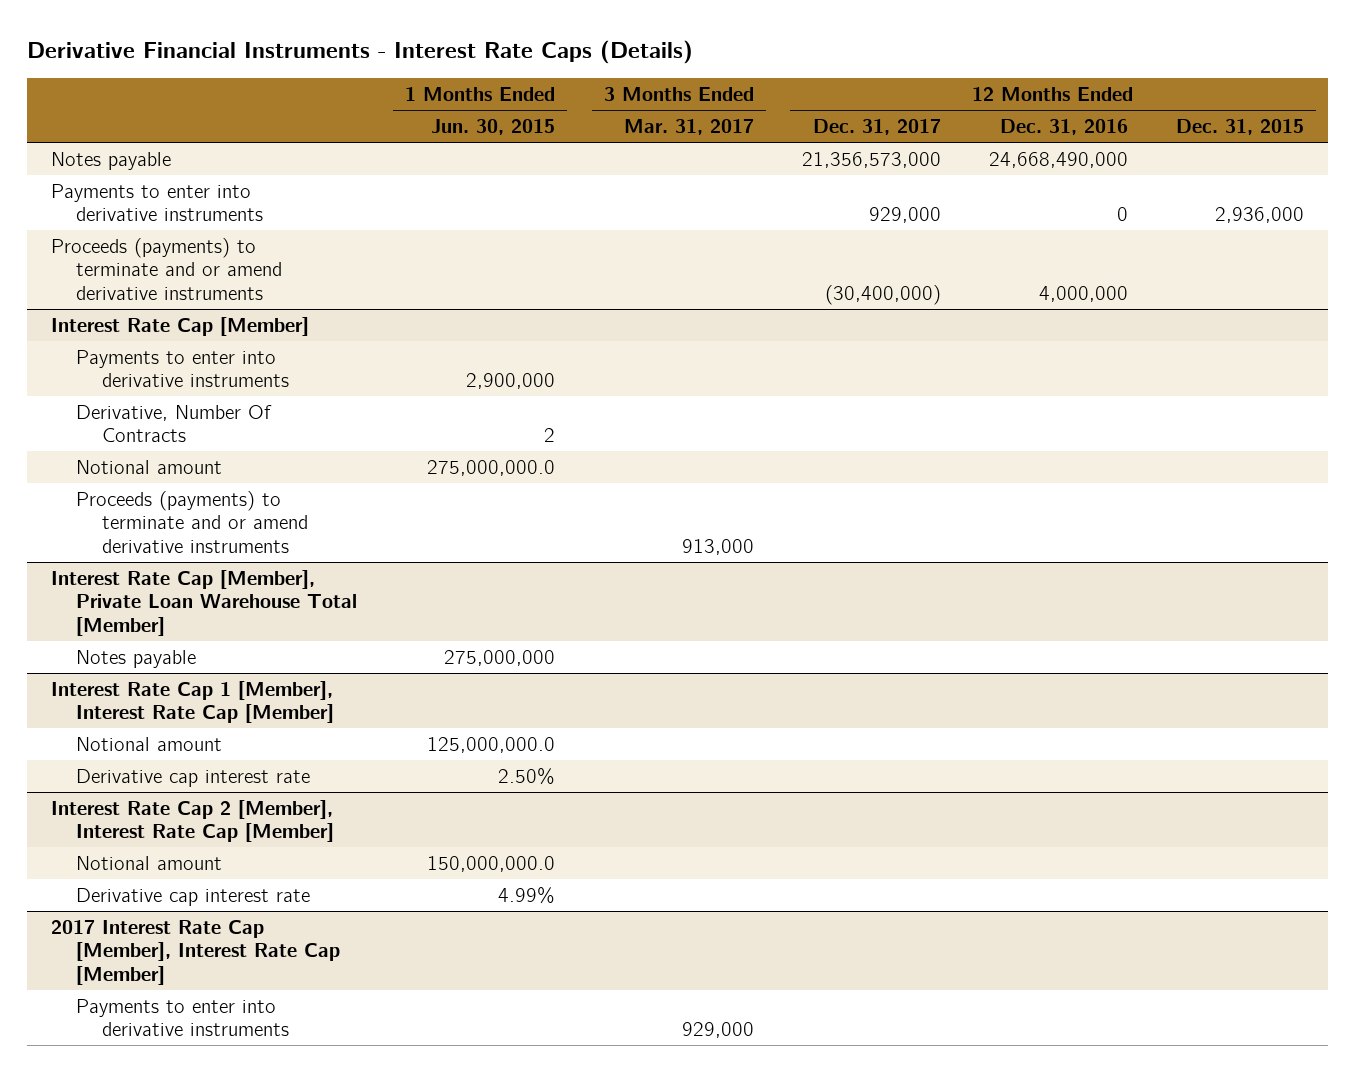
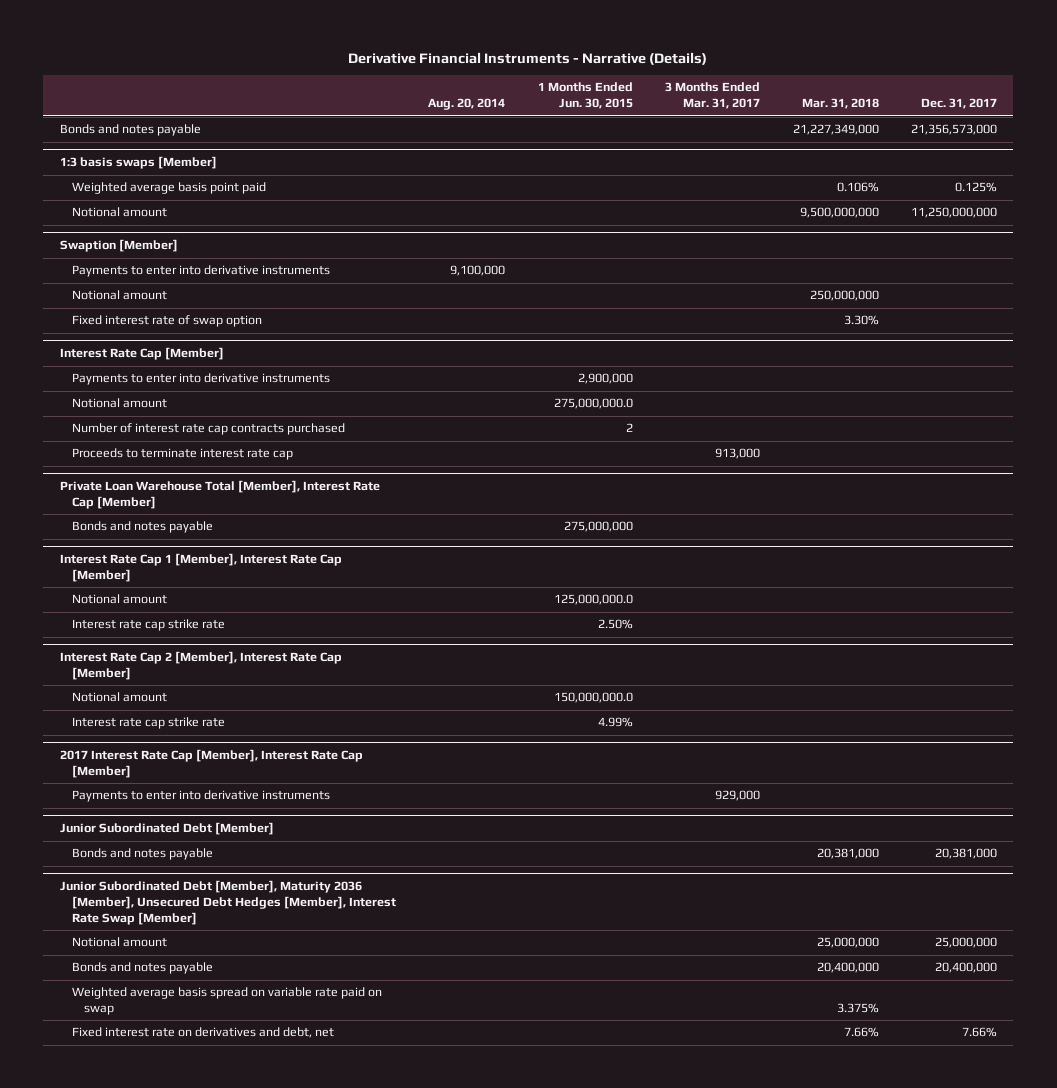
- Derivative Financial Instruments - Interest Rate Caps (Details)
+ Derivative Financial Instruments - Narrative (Details)
- | 1 Months Ended Jun. 30, 2015 | 3 Months Ended Mar. 31, 2017 | 12 Months Ended Dec. 31, 2017 | 12 Months Ended Dec. 31, 2016 | 12 Months Ended Dec. 31, 2015
+ | Aug. 20, 2014 | 1 Months Ended Jun. 30, 2015 | 3 Months Ended Mar. 31, 2017 | Mar. 31, 2018 | Dec. 31, 2017
- Notes payable | | | 21,356,573,000 | 24,668,490,000 |
- Payments to enter into derivative instruments | | | 929,000 | 0 | 2,936,000
- Proceeds (payments) to terminate and or amend derivative instruments | | | (30,400,000) | 4,000,000 |
+ Bonds and notes payable | | | | 21,227,349,000 | 21,356,573,000
+ 1:3 basis swaps [Member]
+ Weighted average basis point paid | | | | 0.106% | 0.125%
+ Notional amount | | | | 9,500,000,000 | 11,250,000,000
+ Swaption [Member]
+ Payments to enter into derivative instruments | 9,100,000 | | | |
+ Notional amount | | | | 250,000,000 |
+ Fixed interest rate of swap option | | | | 3.30% |
@ Interest Rate Cap [Member]
- Derivative, Number Of Contracts | 2 | | | |
- Proceeds (payments) to terminate and or amend derivative instruments | | 913,000 | | |
- Interest Rate Cap [Member], Private Loan Warehouse Total [Member]
- Notes payable | 275,000,000 | | | |
@ Interest Rate Cap [Member]
+ Number of interest rate cap contracts purchased | | 2 | | |
+ Proceeds to terminate interest rate cap | | | 913,000 | |
+ Private Loan Warehouse Total [Member], Interest Rate Cap [Member]
+ Bonds and notes payable | | 275,000,000 | | |
@ Interest Rate Cap 1 [Member], Interest Rate Cap [Member]
- Derivative cap interest rate | 2.50% | | | |
+ Interest rate cap strike rate | | 2.50% | | |
@ Interest Rate Cap 2 [Member], Interest Rate Cap [Member]
- Derivative cap interest rate | 4.99% | | | |
+ Interest rate cap strike rate | | 4.99% | | |
+ Junior Subordinated Debt [Member]
+ Bonds and notes payable | | | | 20,381,000 | 20,381,000
+ Junior Subordinated Debt [Member], Maturity 2036 [Member], Unsecured Debt Hedges [Member], Interest Rate Swap [Member]
+ Notional amount | | | | 25,000,000 | 25,000,000
+ Bonds and notes payable | | | | 20,400,000 | 20,400,000
+ Weighted average basis spread on variable rate paid on swap | | | | 3.375% |
+ Fixed interest rate on derivatives and debt, net | | | | 7.66% | 7.66%

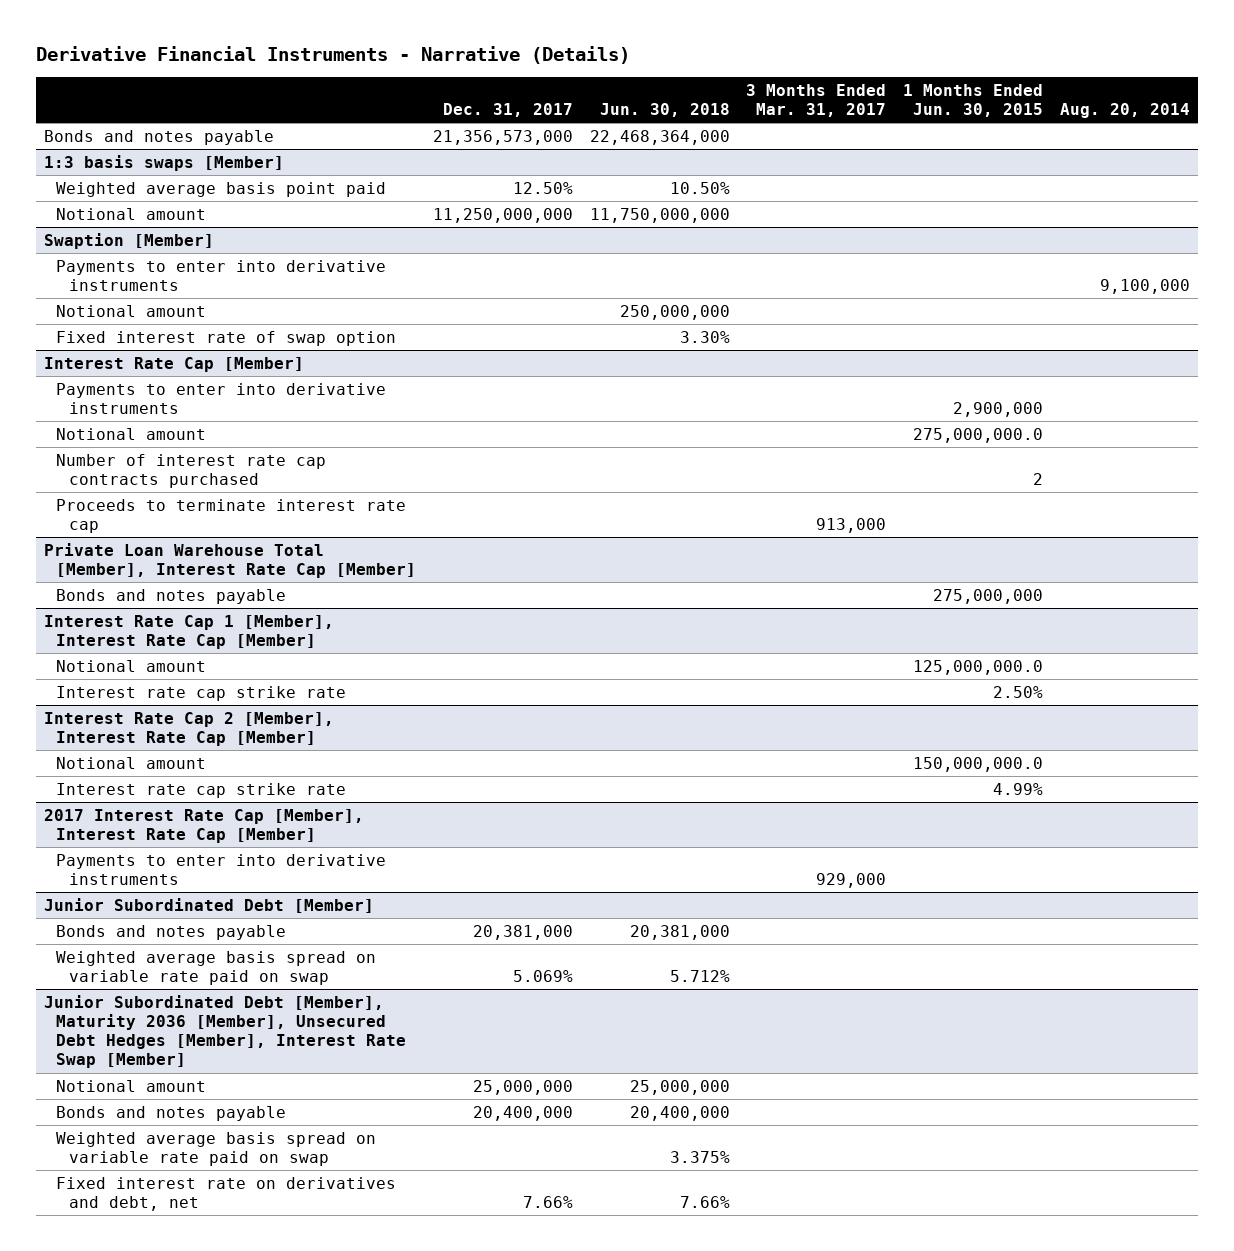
- | Aug. 20, 2014 | 1 Months Ended Jun. 30, 2015 | 3 Months Ended Mar. 31, 2017 | Mar. 31, 2018 | Dec. 31, 2017
+ | Dec. 31, 2017 | Jun. 30, 2018 | 3 Months Ended Mar. 31, 2017 | 1 Months Ended Jun. 30, 2015 | Aug. 20, 2014
@ 1:3 basis swaps [Member]
- Weighted average basis point paid | | | | 0.106% | 0.125%
+ Weighted average basis point paid | 12.50% | 10.50% | | |
@ Junior Subordinated Debt [Member]
+ Weighted average basis spread on variable rate paid on swap | 5.069% | 5.712% | | |

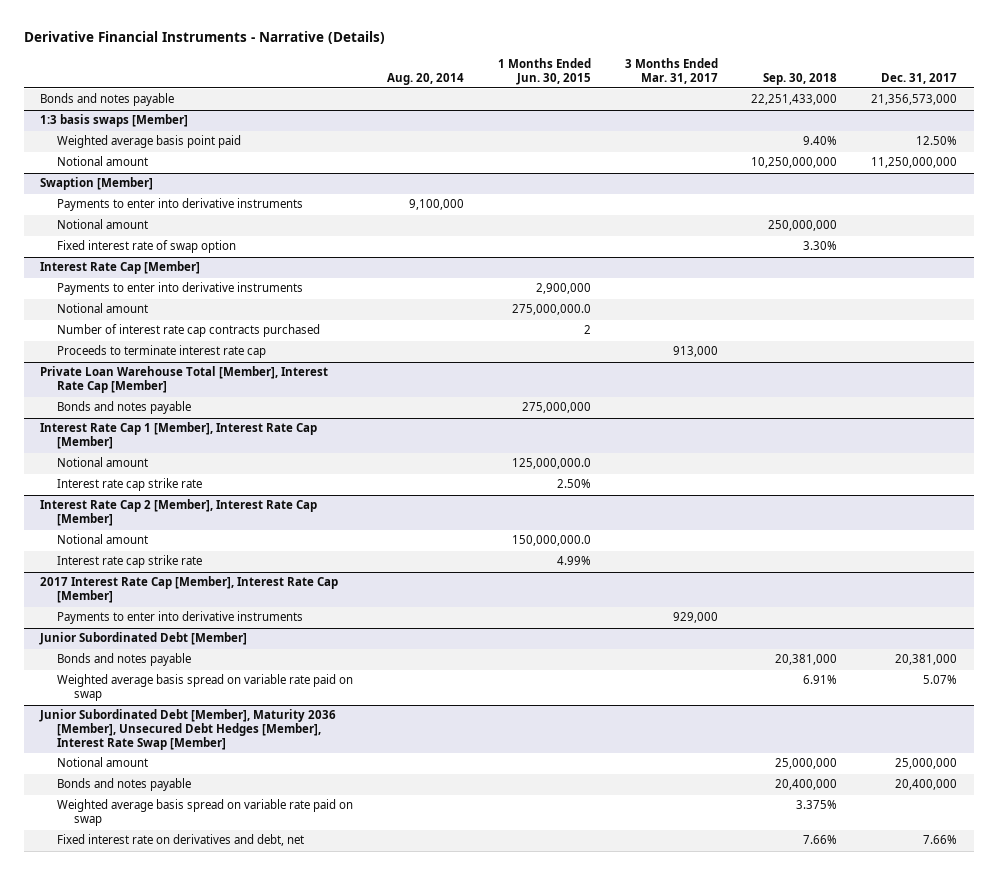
- | Dec. 31, 2017 | Jun. 30, 2018 | 3 Months Ended Mar. 31, 2017 | 1 Months Ended Jun. 30, 2015 | Aug. 20, 2014
+ | Aug. 20, 2014 | 1 Months Ended Jun. 30, 2015 | 3 Months Ended Mar. 31, 2017 | Sep. 30, 2018 | Dec. 31, 2017
@ Junior Subordinated Debt [Member]
- Weighted average basis spread on variable rate paid on swap | 5.069% | 5.712% | | |
+ Weighted average basis spread on variable rate paid on swap | | | | 6.91% | 5.07%

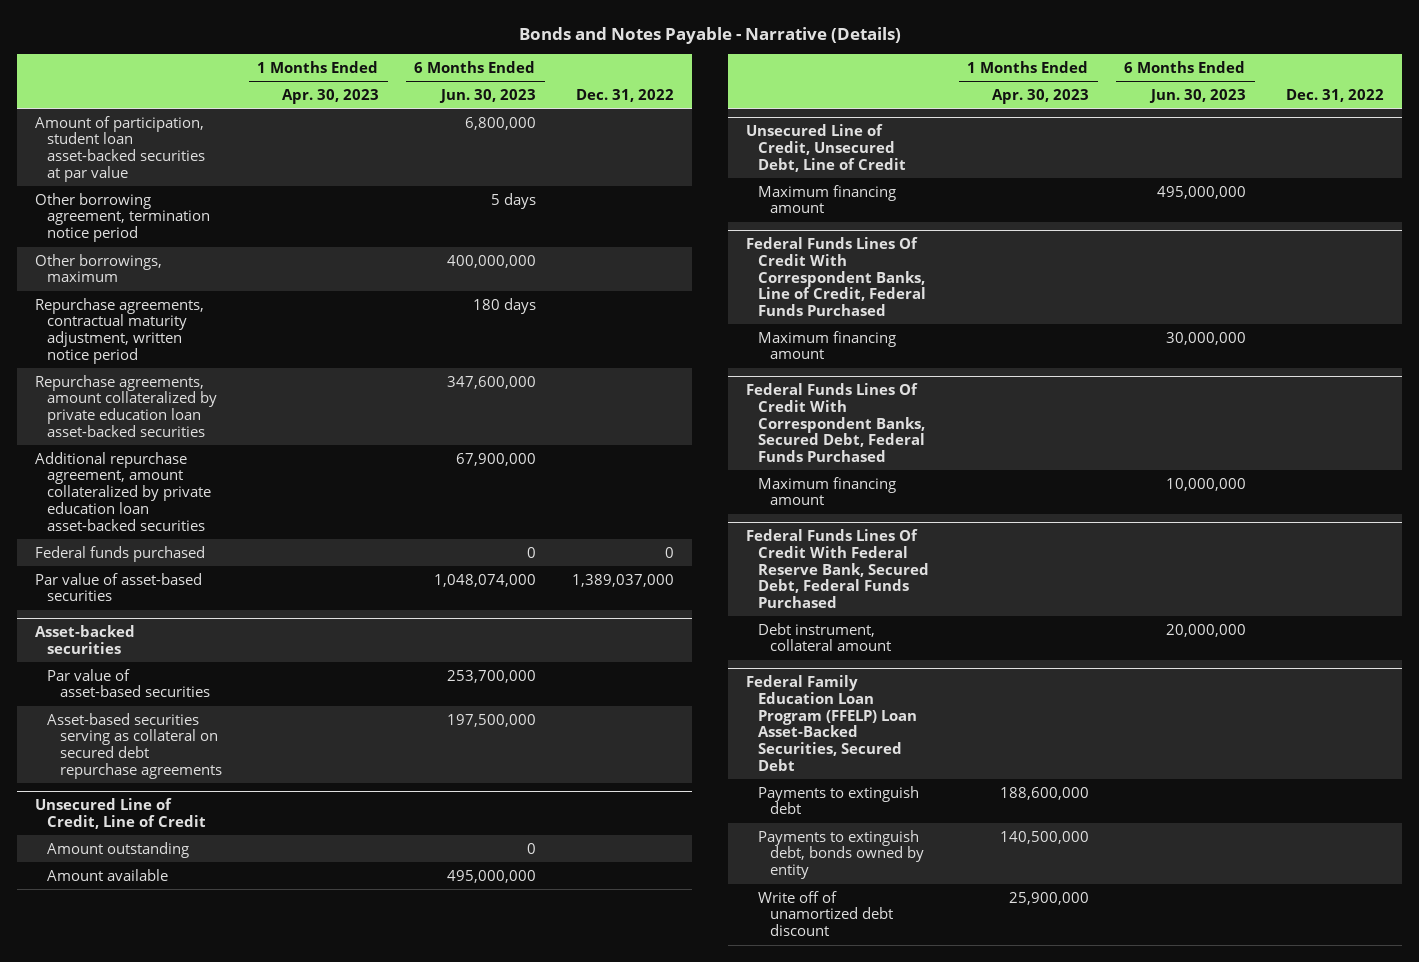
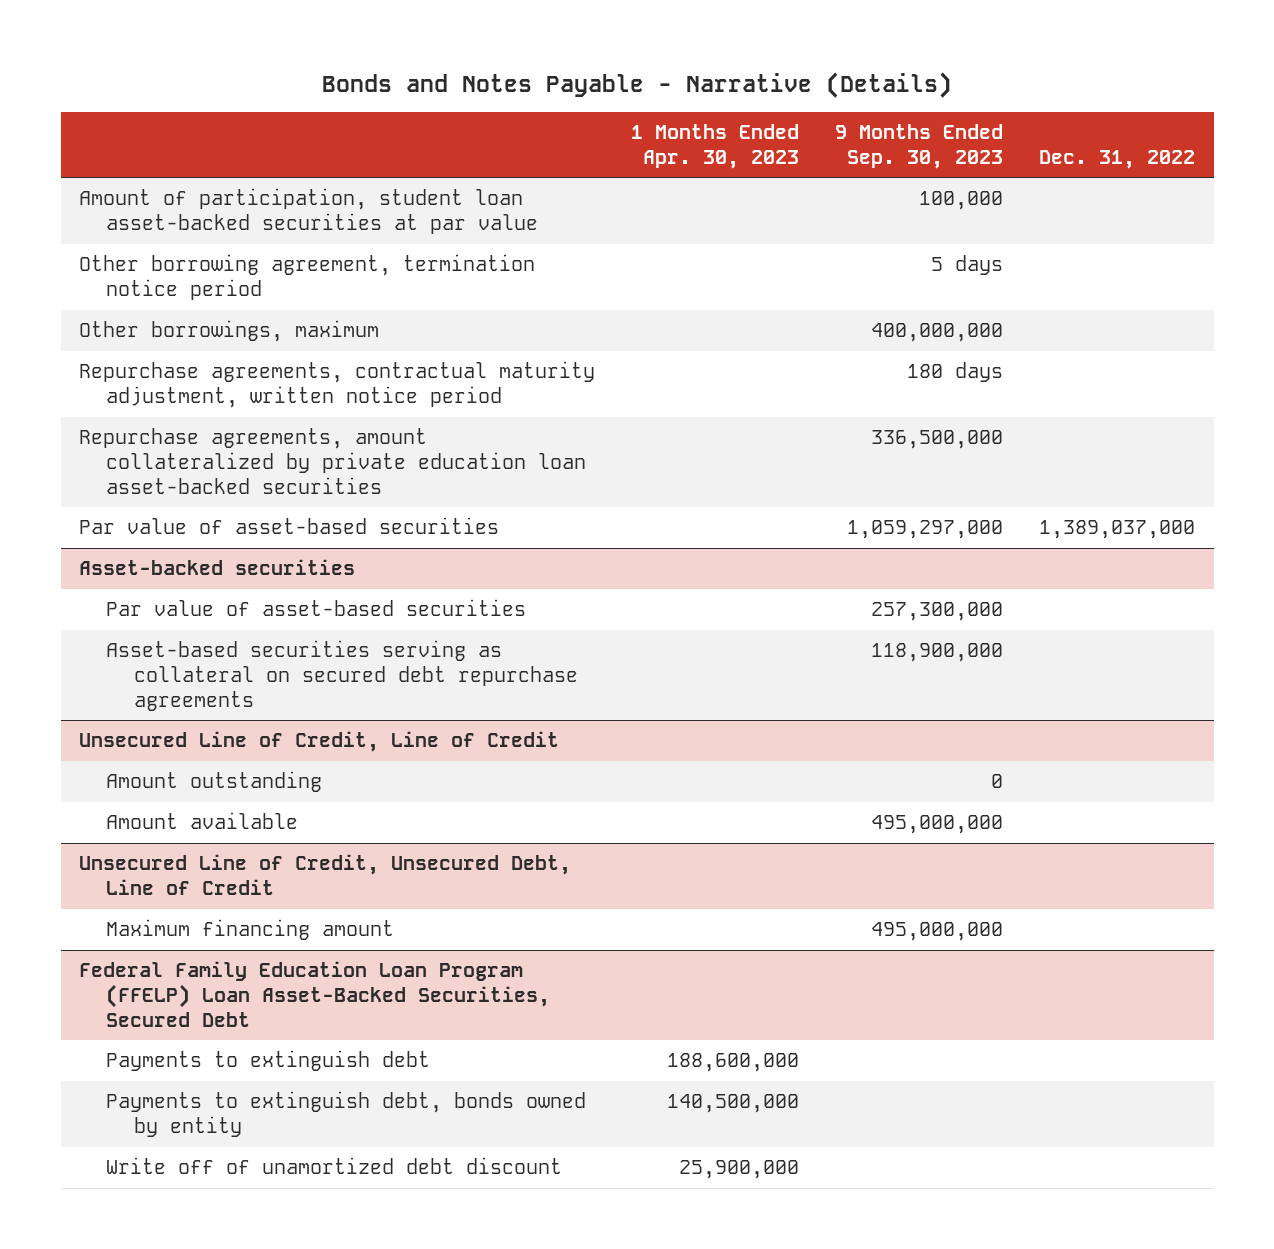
- | 1 Months Ended Apr. 30, 2023 | 6 Months Ended Jun. 30, 2023 | Dec. 31, 2022
+ | 1 Months Ended Apr. 30, 2023 | 9 Months Ended Sep. 30, 2023 | Dec. 31, 2022
- Additional repurchase agreement, amount collateralized by private education loan asset-backed securities | | 67,900,000 |
- Federal funds purchased | | 0 | 0
- Federal Funds Lines Of Credit With Correspondent Banks, Line of Credit, Federal Funds Purchased
- Maximum financing amount | | 30,000,000 |
- Federal Funds Lines Of Credit With Correspondent Banks, Secured Debt, Federal Funds Purchased
- Maximum financing amount | | 10,000,000 |
- Federal Funds Lines Of Credit With Federal Reserve Bank, Secured Debt, Federal Funds Purchased
- Debt instrument, collateral amount | | 20,000,000 |

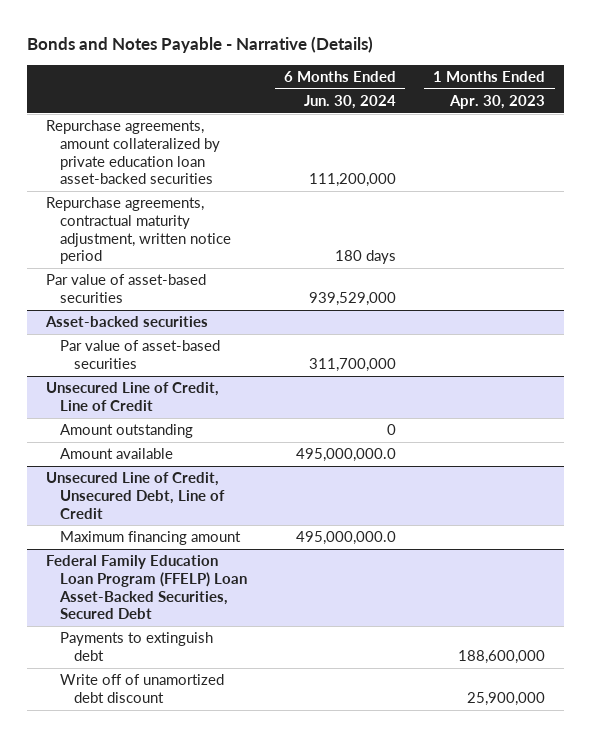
- | 1 Months Ended Apr. 30, 2023 | 9 Months Ended Sep. 30, 2023 | Dec. 31, 2022
+ | 6 Months Ended Jun. 30, 2024 | 1 Months Ended Apr. 30, 2023
- Amount of participation, student loan asset-backed securities at par value | | 100,000 |
- Other borrowing agreement, termination notice period | | 5 days |
- Other borrowings, maximum | | 400,000,000 |
moved down: Repurchase agreements, contractual maturity adjustment, written notice period | 180 days |
@ Asset-backed securities
- Asset-based securities serving as collateral on secured debt repurchase agreements | | 118,900,000 |
@ Federal Family Education Loan Program (FFELP) Loan Asset-Backed Securities, Secured Debt
- Payments to extinguish debt, bonds owned by entity | 140,500,000 | |

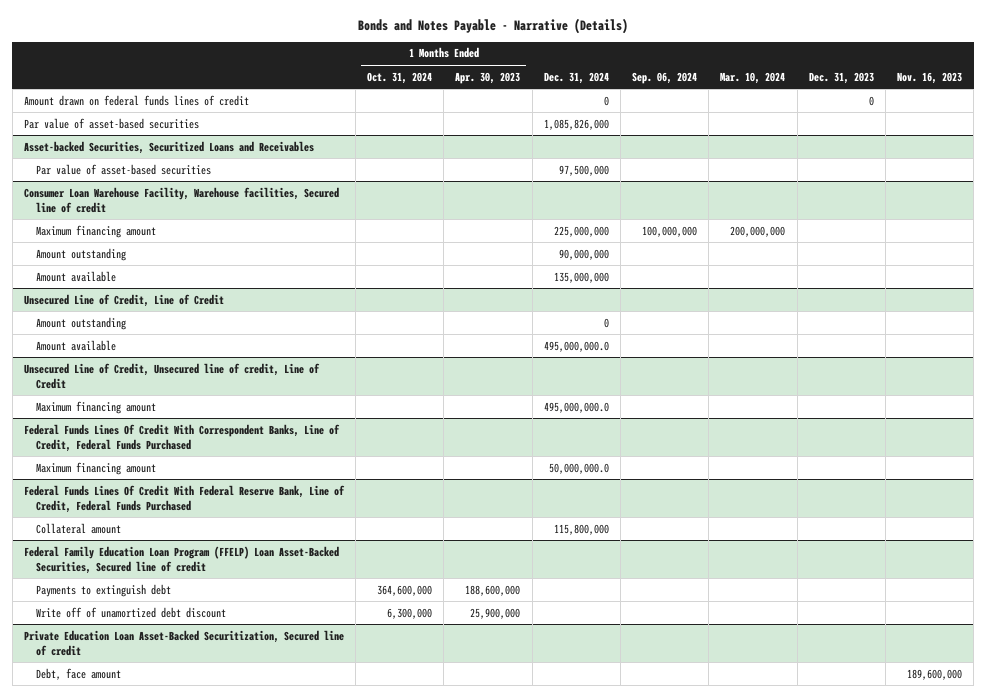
- | 6 Months Ended Jun. 30, 2024 | 1 Months Ended Apr. 30, 2023
+ | 1 Months Ended Oct. 31, 2024 | 1 Months Ended Apr. 30, 2023 | Dec. 31, 2024 | Sep. 06, 2024 | Mar. 10, 2024 | Dec. 31, 2023 | Nov. 16, 2023
- Repurchase agreements, amount collateralized by private education loan asset-backed securities | 111,200,000 |
- Repurchase agreements, contractual maturity adjustment, written notice period | 180 days |
+ Amount drawn on federal funds lines of credit | | | 0 | | | 0 |
- Asset-backed securities
+ Asset-backed Securities, Securitized Loans and Receivables
+ Consumer Loan Warehouse Facility, Warehouse facilities, Secured line of credit
+ Maximum financing amount | | | 225,000,000 | 100,000,000 | 200,000,000 | |
+ Amount outstanding | | | 90,000,000 | | | |
+ Amount available | | | 135,000,000 | | | |
- Unsecured Line of Credit, Unsecured Debt, Line of Credit
+ Unsecured Line of Credit, Unsecured line of credit, Line of Credit
- Federal Family Education Loan Program (FFELP) Loan Asset-Backed Securities, Secured Debt
+ Federal Funds Lines Of Credit With Correspondent Banks, Line of Credit, Federal Funds Purchased
+ Maximum financing amount | | | 50,000,000.0 | | | |
+ Federal Funds Lines Of Credit With Federal Reserve Bank, Line of Credit, Federal Funds Purchased
+ Collateral amount | | | 115,800,000 | | | |
+ Federal Family Education Loan Program (FFELP) Loan Asset-Backed Securities, Secured line of credit
+ Private Education Loan Asset-Backed Securitization, Secured line of credit
+ Debt, face amount | | | | | | | 189,600,000

